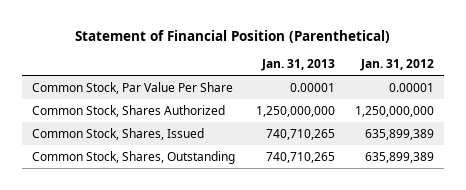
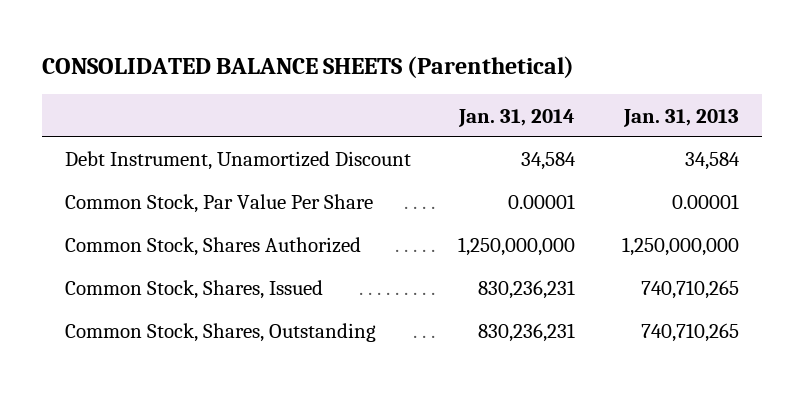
- Statement of Financial Position (Parenthetical)
+ CONSOLIDATED BALANCE SHEETS (Parenthetical)
- | Jan. 31, 2013 | Jan. 31, 2012
+ | Jan. 31, 2014 | Jan. 31, 2013
+ Debt Instrument, Unamortized Discount | 34,584 | 34,584

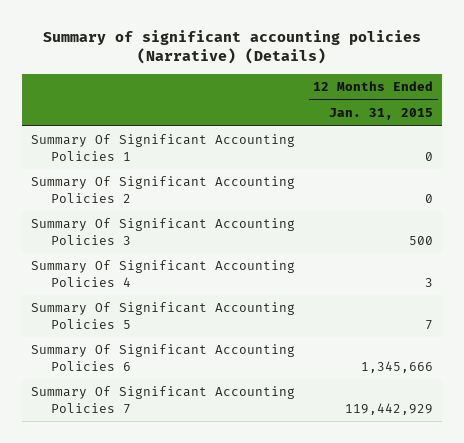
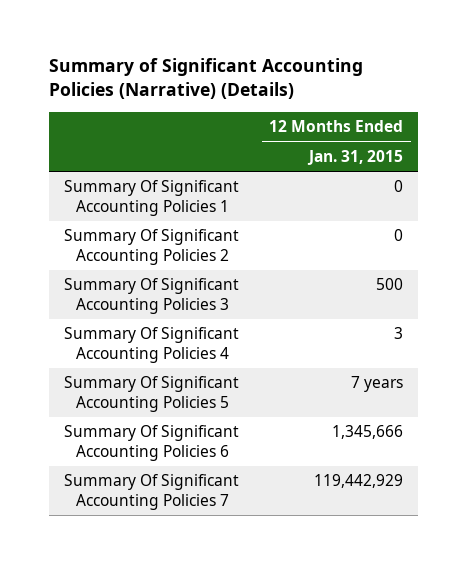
- Summary of significant accounting policies (Narrative) (Details)
+ Summary of Significant Accounting Policies (Narrative) (Details)
- Summary Of Significant Accounting Policies 5 | 7
+ Summary Of Significant Accounting Policies 5 | 7 years

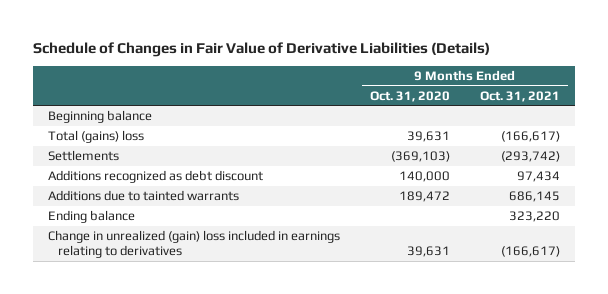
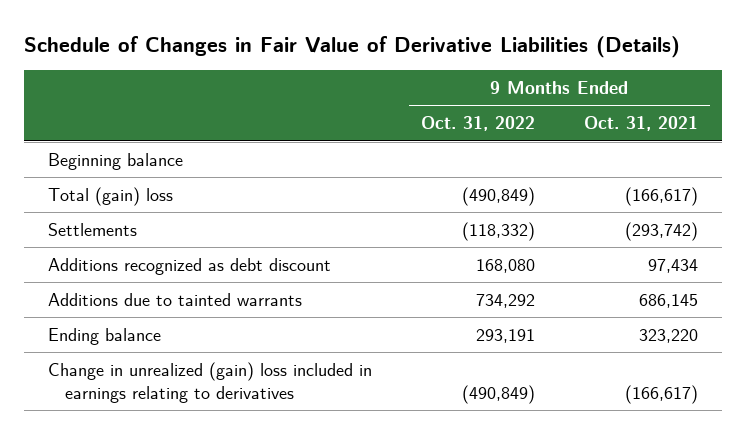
- | 9 Months Ended Oct. 31, 2020 | 9 Months Ended Oct. 31, 2021
+ | 9 Months Ended Oct. 31, 2022 | 9 Months Ended Oct. 31, 2021
- Total (gains) loss | 39,631 | (166,617)
+ Total (gain) loss | (490,849) | (166,617)

